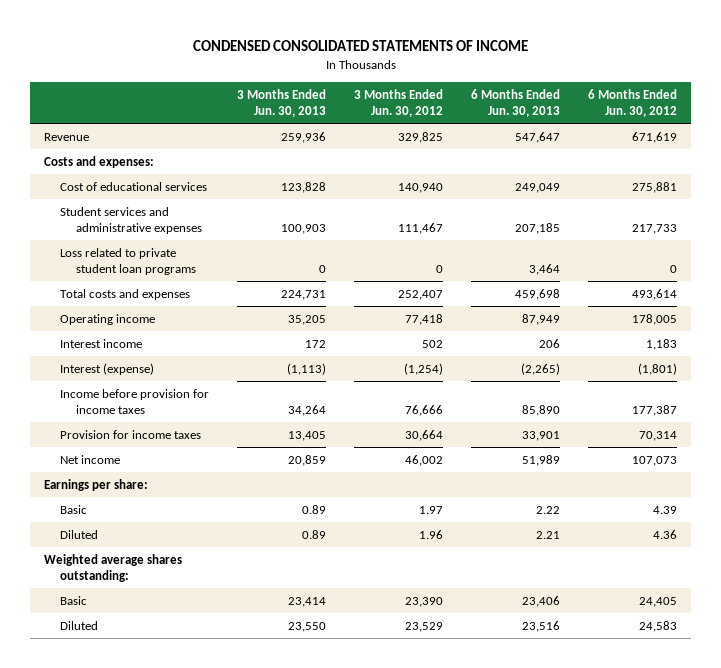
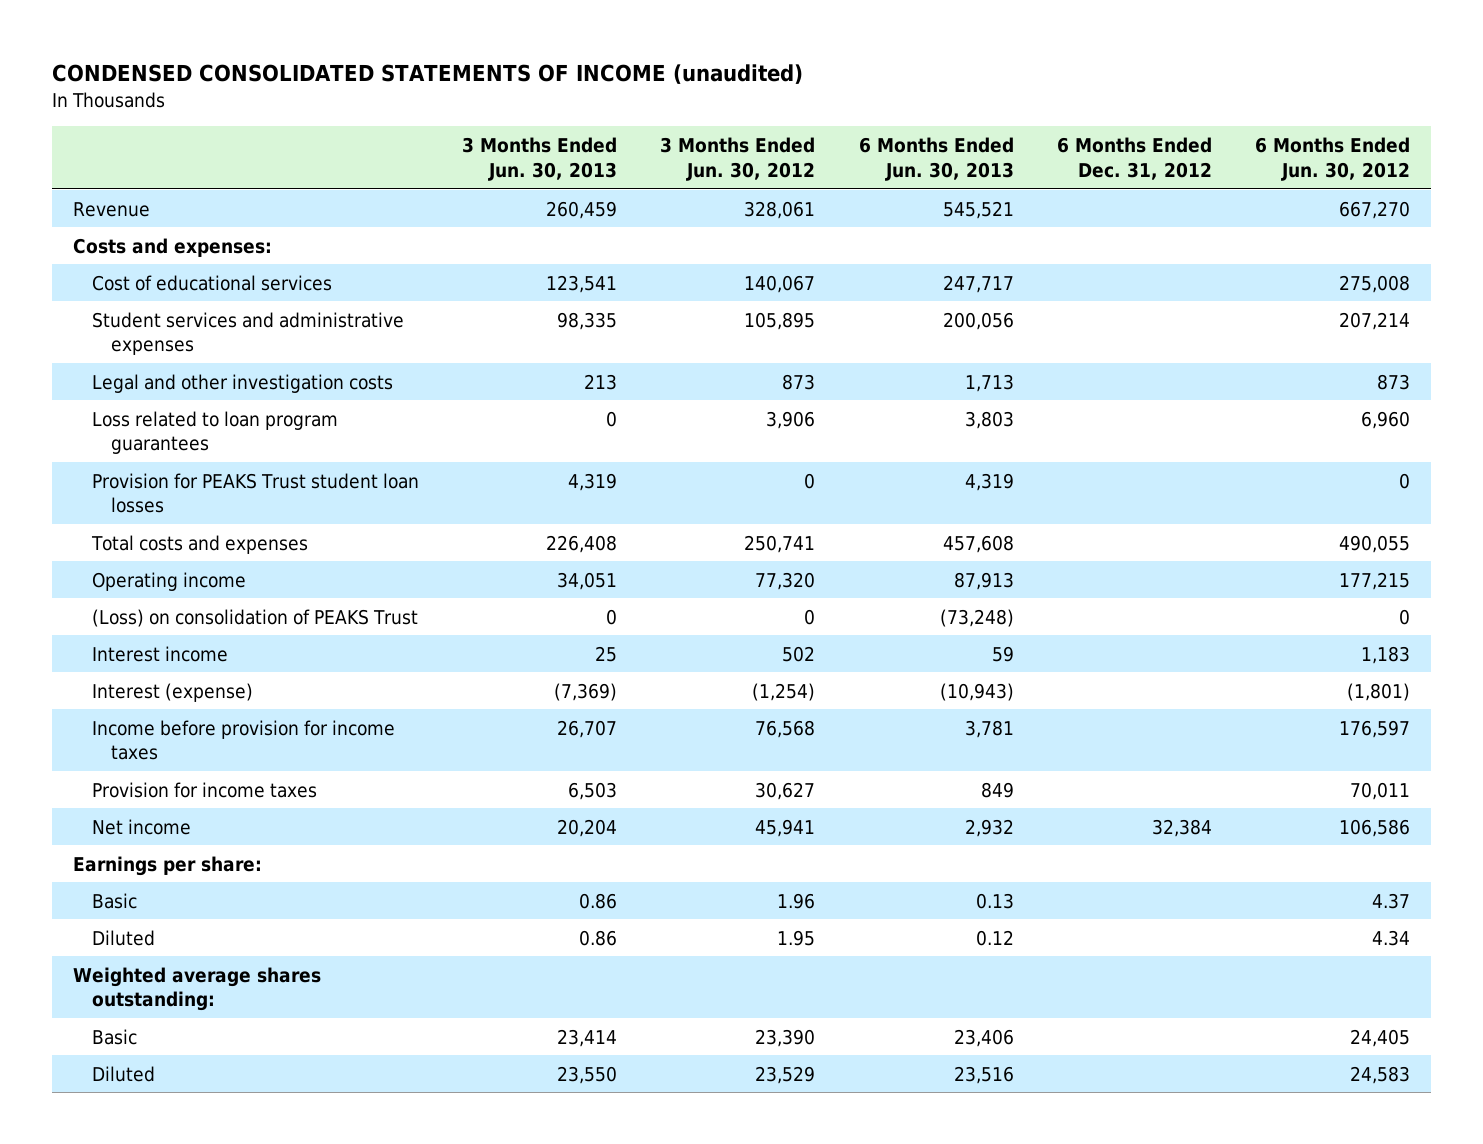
- CONDENSED CONSOLIDATED STATEMENTS OF INCOME
+ CONDENSED CONSOLIDATED STATEMENTS OF INCOME (unaudited)
- | 3 Months Ended Jun. 30, 2013 | 3 Months Ended Jun. 30, 2012 | 6 Months Ended Jun. 30, 2013 | 6 Months Ended Jun. 30, 2012
+ | 3 Months Ended Jun. 30, 2013 | 3 Months Ended Jun. 30, 2012 | 6 Months Ended Jun. 30, 2013 | 6 Months Ended Dec. 31, 2012 | 6 Months Ended Jun. 30, 2012
- Revenue | 259,936 | 329,825 | 547,647 | 671,619
+ Revenue | 260,459 | 328,061 | 545,521 | | 667,270
- Cost of educational services | 123,828 | 140,940 | 249,049 | 275,881
- Student services and administrative expenses | 100,903 | 111,467 | 207,185 | 217,733
- Loss related to private student loan programs | 0 | 0 | 3,464 | 0
- Total costs and expenses | 224,731 | 252,407 | 459,698 | 493,614
- Operating income | 35,205 | 77,418 | 87,949 | 178,005
- Interest income | 172 | 502 | 206 | 1,183
- Interest (expense) | (1,113) | (1,254) | (2,265) | (1,801)
- Income before provision for income taxes | 34,264 | 76,666 | 85,890 | 177,387
- Provision for income taxes | 13,405 | 30,664 | 33,901 | 70,314
- Net income | 20,859 | 46,002 | 51,989 | 107,073
+ Cost of educational services | 123,541 | 140,067 | 247,717 | | 275,008
+ Student services and administrative expenses | 98,335 | 105,895 | 200,056 | | 207,214
+ Legal and other investigation costs | 213 | 873 | 1,713 | | 873
+ Loss related to loan program guarantees | 0 | 3,906 | 3,803 | | 6,960
+ Provision for PEAKS Trust student loan losses | 4,319 | 0 | 4,319 | | 0
+ Total costs and expenses | 226,408 | 250,741 | 457,608 | | 490,055
+ Operating income | 34,051 | 77,320 | 87,913 | | 177,215
+ (Loss) on consolidation of PEAKS Trust | 0 | 0 | (73,248) | | 0
+ Interest income | 25 | 502 | 59 | | 1,183
+ Interest (expense) | (7,369) | (1,254) | (10,943) | | (1,801)
+ Income before provision for income taxes | 26,707 | 76,568 | 3,781 | | 176,597
+ Provision for income taxes | 6,503 | 30,627 | 849 | | 70,011
+ Net income | 20,204 | 45,941 | 2,932 | 32,384 | 106,586
- Basic | 0.89 | 1.97 | 2.22 | 4.39
- Diluted | 0.89 | 1.96 | 2.21 | 4.36
+ Basic | 0.86 | 1.96 | 0.13 | | 4.37
+ Diluted | 0.86 | 1.95 | 0.12 | | 4.34

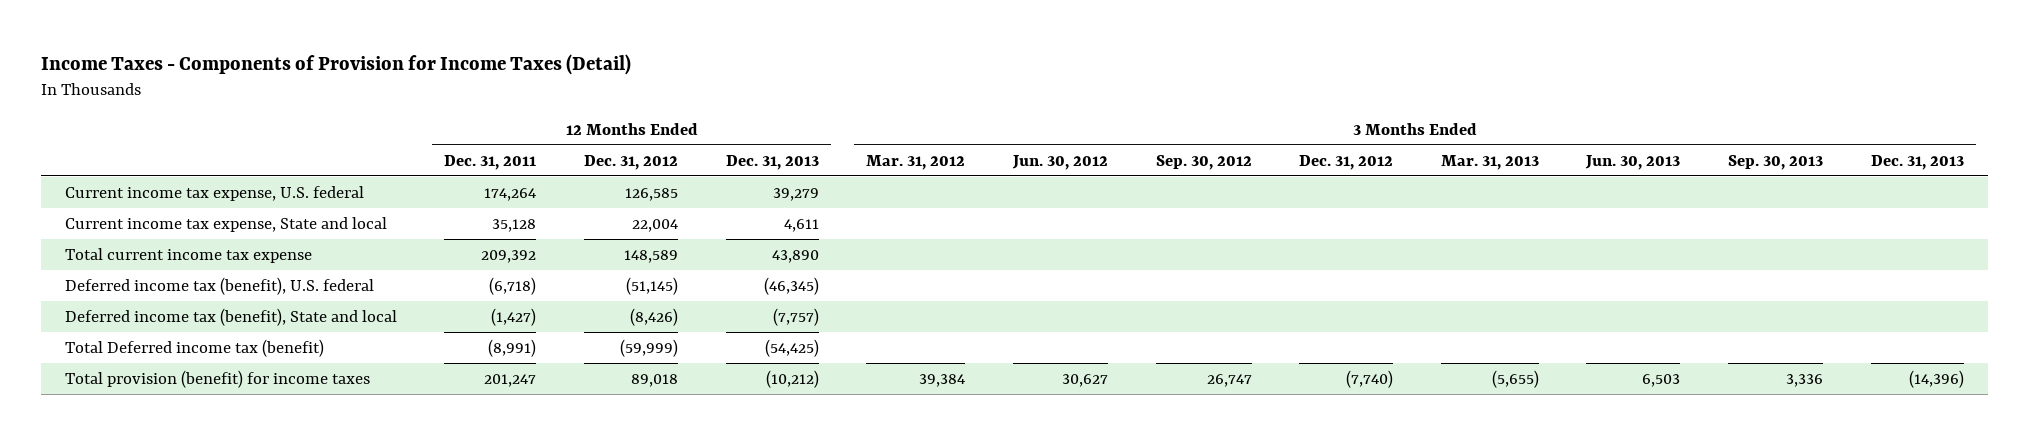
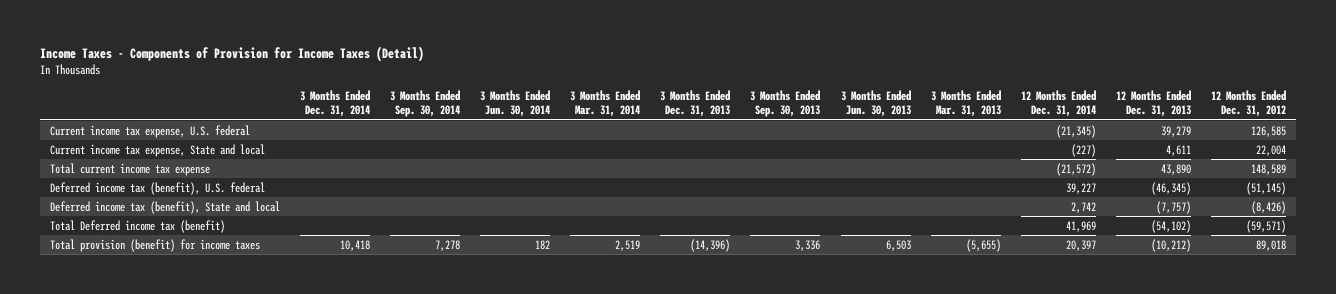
- | 12 Months Ended Dec. 31, 2011 | 12 Months Ended Dec. 31, 2012 | 12 Months Ended Dec. 31, 2013 | 3 Months Ended Mar. 31, 2012 | 3 Months Ended Jun. 30, 2012 | 3 Months Ended Sep. 30, 2012 | 3 Months Ended Dec. 31, 2012 | 3 Months Ended Mar. 31, 2013 | 3 Months Ended Jun. 30, 2013 | 3 Months Ended Sep. 30, 2013 | 3 Months Ended Dec. 31, 2013
+ | 3 Months Ended Dec. 31, 2014 | 3 Months Ended Sep. 30, 2014 | 3 Months Ended Jun. 30, 2014 | 3 Months Ended Mar. 31, 2014 | 3 Months Ended Dec. 31, 2013 | 3 Months Ended Sep. 30, 2013 | 3 Months Ended Jun. 30, 2013 | 3 Months Ended Mar. 31, 2013 | 12 Months Ended Dec. 31, 2014 | 12 Months Ended Dec. 31, 2013 | 12 Months Ended Dec. 31, 2012
- Total Deferred income tax (benefit) | (8,991) | (59,999) | (54,425) | | | | | | | |
+ Total Deferred income tax (benefit) | | | | | | | | | 41,969 | (54,102) | (59,571)

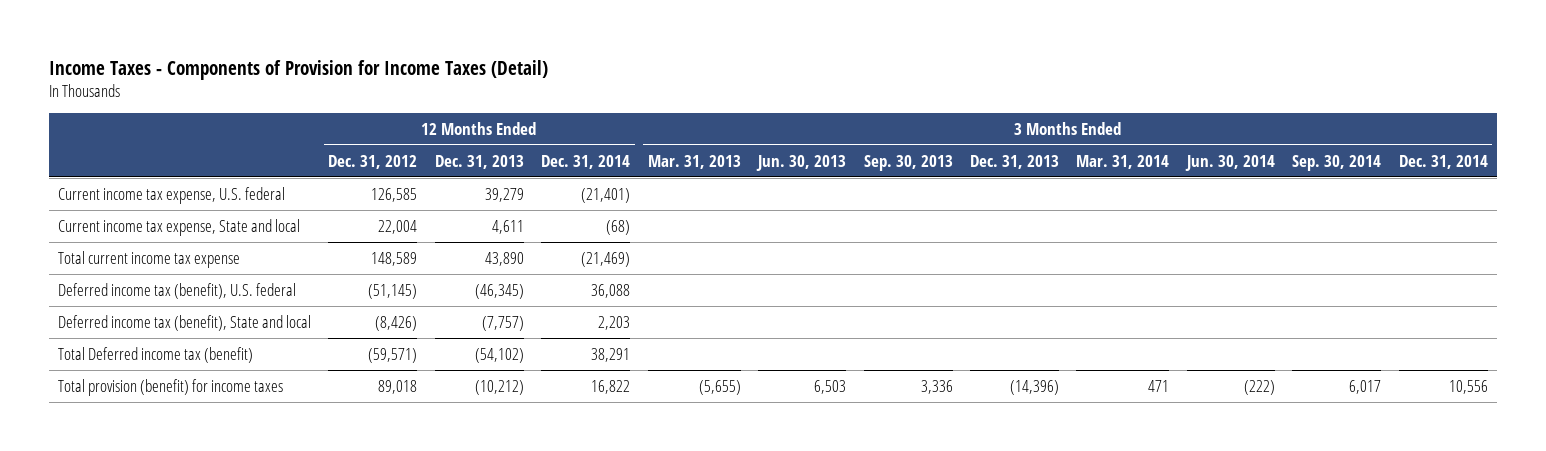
- | 3 Months Ended Dec. 31, 2014 | 3 Months Ended Sep. 30, 2014 | 3 Months Ended Jun. 30, 2014 | 3 Months Ended Mar. 31, 2014 | 3 Months Ended Dec. 31, 2013 | 3 Months Ended Sep. 30, 2013 | 3 Months Ended Jun. 30, 2013 | 3 Months Ended Mar. 31, 2013 | 12 Months Ended Dec. 31, 2014 | 12 Months Ended Dec. 31, 2013 | 12 Months Ended Dec. 31, 2012
+ | 12 Months Ended Dec. 31, 2012 | 12 Months Ended Dec. 31, 2013 | 12 Months Ended Dec. 31, 2014 | 3 Months Ended Mar. 31, 2013 | 3 Months Ended Jun. 30, 2013 | 3 Months Ended Sep. 30, 2013 | 3 Months Ended Dec. 31, 2013 | 3 Months Ended Mar. 31, 2014 | 3 Months Ended Jun. 30, 2014 | 3 Months Ended Sep. 30, 2014 | 3 Months Ended Dec. 31, 2014
- Current income tax expense, U.S. federal | | | | | | | | | (21,345) | 39,279 | 126,585
- Current income tax expense, State and local | | | | | | | | | (227) | 4,611 | 22,004
- Total current income tax expense | | | | | | | | | (21,572) | 43,890 | 148,589
- Deferred income tax (benefit), U.S. federal | | | | | | | | | 39,227 | (46,345) | (51,145)
- Deferred income tax (benefit), State and local | | | | | | | | | 2,742 | (7,757) | (8,426)
- Total Deferred income tax (benefit) | | | | | | | | | 41,969 | (54,102) | (59,571)
- Total provision (benefit) for income taxes | 10,418 | 7,278 | 182 | 2,519 | (14,396) | 3,336 | 6,503 | (5,655) | 20,397 | (10,212) | 89,018
+ Current income tax expense, U.S. federal | 126,585 | 39,279 | (21,401) | | | | | | | |
+ Current income tax expense, State and local | 22,004 | 4,611 | (68) | | | | | | | |
+ Total current income tax expense | 148,589 | 43,890 | (21,469) | | | | | | | |
+ Deferred income tax (benefit), U.S. federal | (51,145) | (46,345) | 36,088 | | | | | | | |
+ Deferred income tax (benefit), State and local | (8,426) | (7,757) | 2,203 | | | | | | | |
+ Total Deferred income tax (benefit) | (59,571) | (54,102) | 38,291 | | | | | | | |
+ Total provision (benefit) for income taxes | 89,018 | (10,212) | 16,822 | (5,655) | 6,503 | 3,336 | (14,396) | 471 | (222) | 6,017 | 10,556

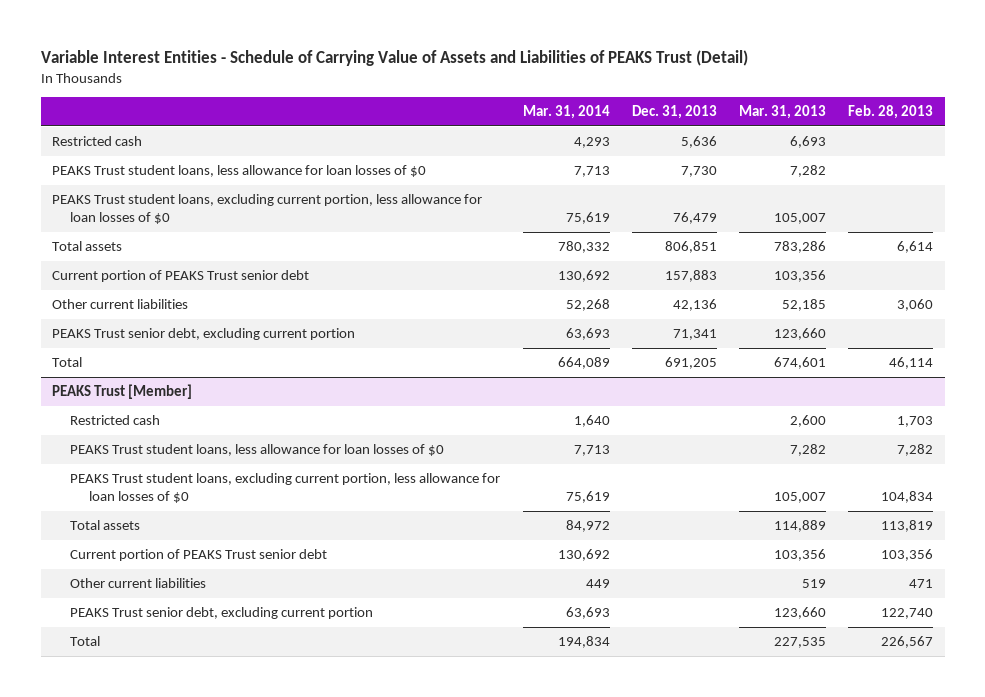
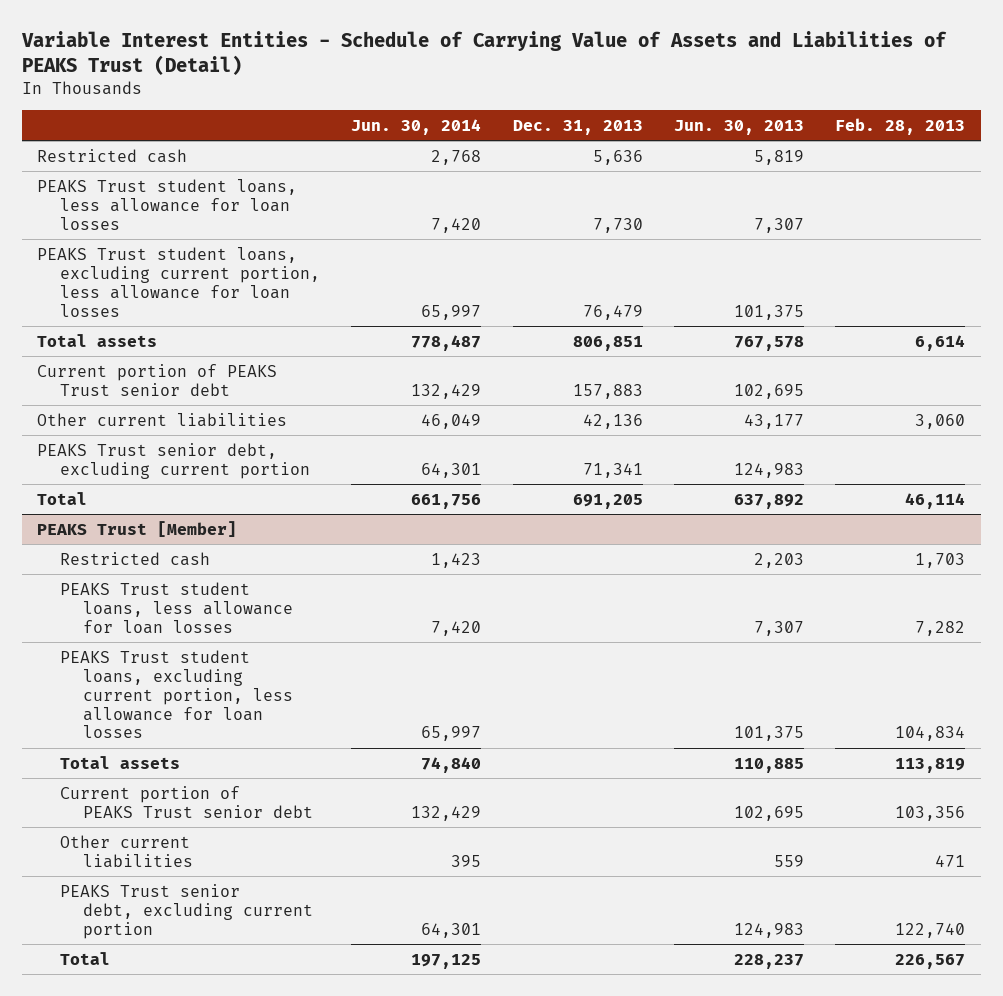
- | Mar. 31, 2014 | Dec. 31, 2013 | Mar. 31, 2013 | Feb. 28, 2013
+ | Jun. 30, 2014 | Dec. 31, 2013 | Jun. 30, 2013 | Feb. 28, 2013
- PEAKS Trust student loans, less allowance for loan losses of $0 | 7,713 | 7,730 | 7,282 |
- PEAKS Trust student loans, excluding current portion, less allowance for loan losses of $0 | 75,619 | 76,479 | 105,007 |
+ PEAKS Trust student loans, less allowance for loan losses | 7,420 | 7,730 | 7,307 |
+ PEAKS Trust student loans, excluding current portion, less allowance for loan losses | 65,997 | 76,479 | 101,375 |
@ PEAKS Trust [Member]
- PEAKS Trust student loans, less allowance for loan losses of $0 | 7,713 | | 7,282 | 7,282
- PEAKS Trust student loans, excluding current portion, less allowance for loan losses of $0 | 75,619 | | 105,007 | 104,834
+ PEAKS Trust student loans, less allowance for loan losses | 7,420 | | 7,307 | 7,282
+ PEAKS Trust student loans, excluding current portion, less allowance for loan losses | 65,997 | | 101,375 | 104,834

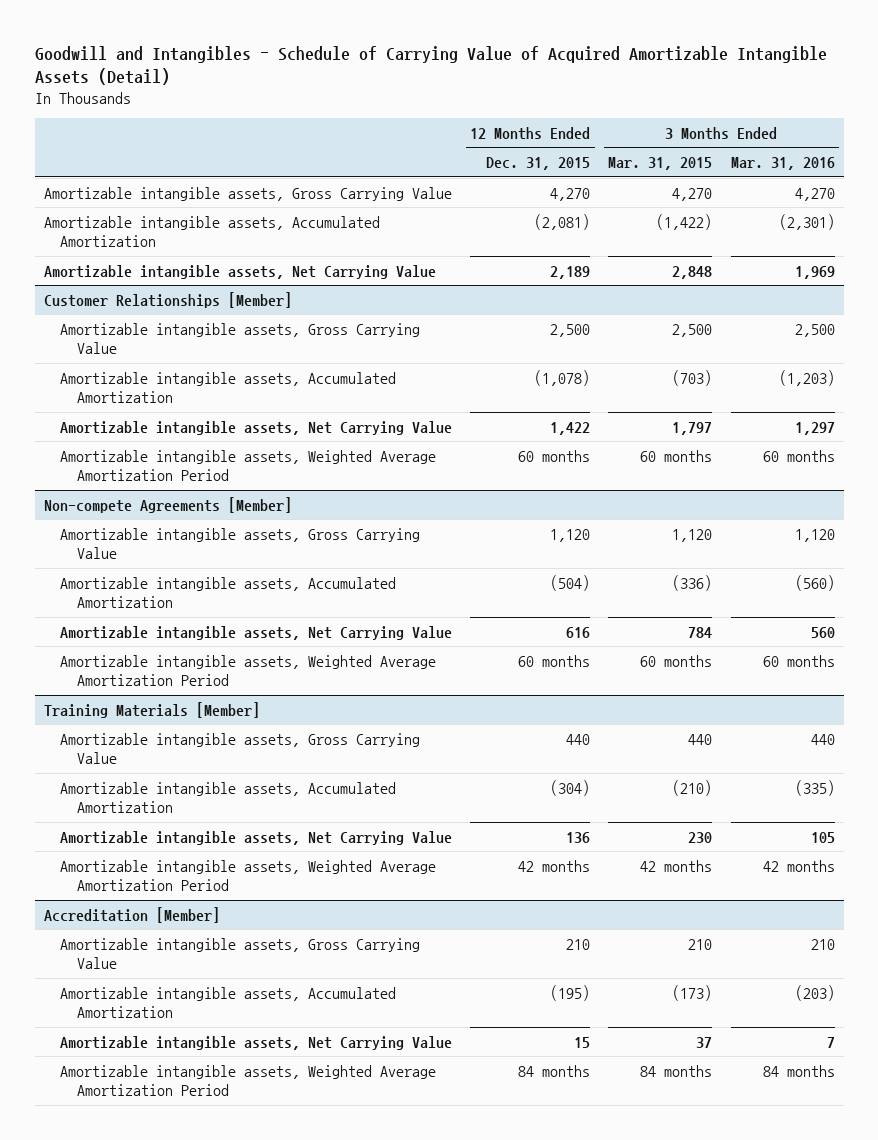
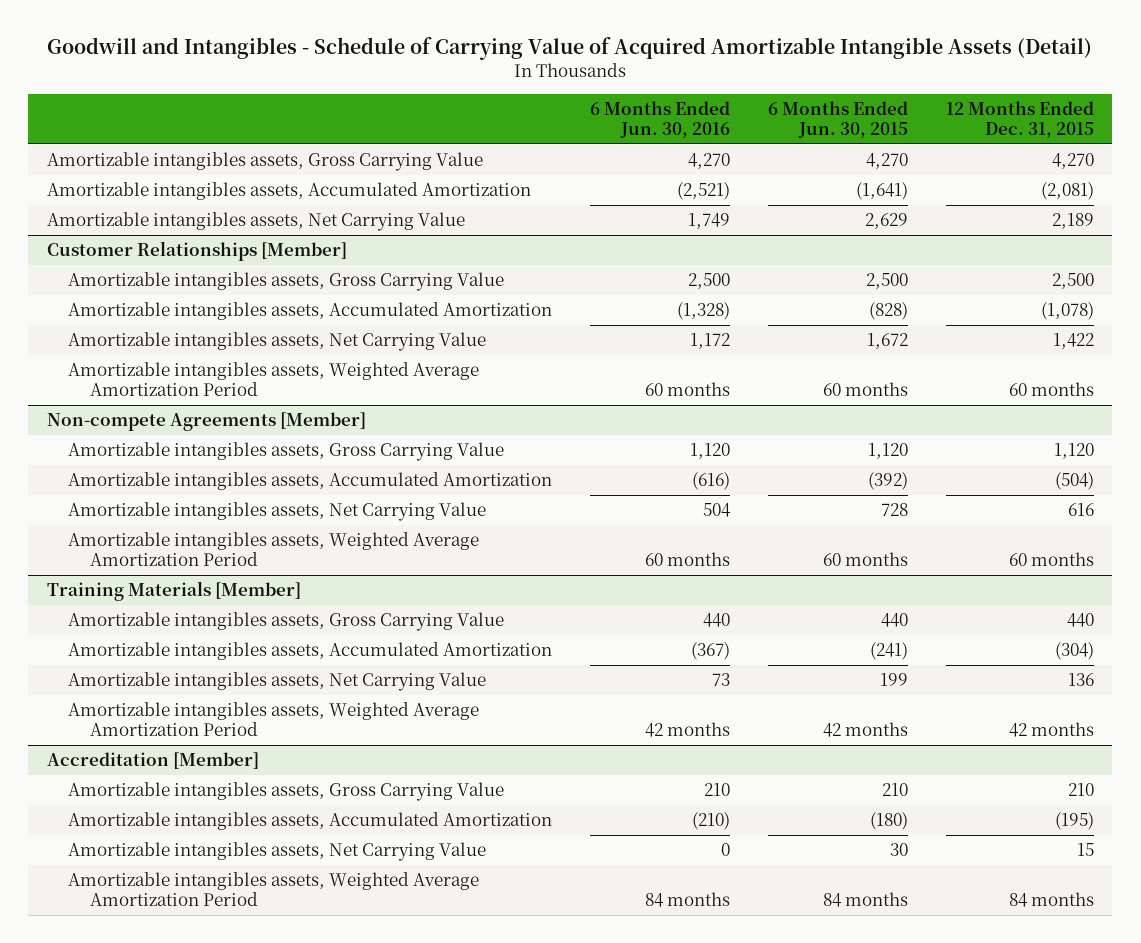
- | 12 Months Ended Dec. 31, 2015 | 3 Months Ended Mar. 31, 2015 | 3 Months Ended Mar. 31, 2016
+ | 6 Months Ended Jun. 30, 2016 | 6 Months Ended Jun. 30, 2015 | 12 Months Ended Dec. 31, 2015
- Amortizable intangible assets, Gross Carrying Value | 4,270 | 4,270 | 4,270
- Amortizable intangible assets, Accumulated Amortization | (2,081) | (1,422) | (2,301)
- Amortizable intangible assets, Net Carrying Value | 2,189 | 2,848 | 1,969
+ Amortizable intangibles assets, Gross Carrying Value | 4,270 | 4,270 | 4,270
+ Amortizable intangibles assets, Accumulated Amortization | (2,521) | (1,641) | (2,081)
+ Amortizable intangibles assets, Net Carrying Value | 1,749 | 2,629 | 2,189
@ Customer Relationships [Member]
- Amortizable intangible assets, Gross Carrying Value | 2,500 | 2,500 | 2,500
- Amortizable intangible assets, Accumulated Amortization | (1,078) | (703) | (1,203)
- Amortizable intangible assets, Net Carrying Value | 1,422 | 1,797 | 1,297
- Amortizable intangible assets, Weighted Average Amortization Period | 60 months | 60 months | 60 months
+ Amortizable intangibles assets, Gross Carrying Value | 2,500 | 2,500 | 2,500
+ Amortizable intangibles assets, Accumulated Amortization | (1,328) | (828) | (1,078)
+ Amortizable intangibles assets, Net Carrying Value | 1,172 | 1,672 | 1,422
+ Amortizable intangibles assets, Weighted Average Amortization Period | 60 months | 60 months | 60 months
@ Non-compete Agreements [Member]
- Amortizable intangible assets, Gross Carrying Value | 1,120 | 1,120 | 1,120
- Amortizable intangible assets, Accumulated Amortization | (504) | (336) | (560)
- Amortizable intangible assets, Net Carrying Value | 616 | 784 | 560
- Amortizable intangible assets, Weighted Average Amortization Period | 60 months | 60 months | 60 months
+ Amortizable intangibles assets, Gross Carrying Value | 1,120 | 1,120 | 1,120
+ Amortizable intangibles assets, Accumulated Amortization | (616) | (392) | (504)
+ Amortizable intangibles assets, Net Carrying Value | 504 | 728 | 616
+ Amortizable intangibles assets, Weighted Average Amortization Period | 60 months | 60 months | 60 months
@ Training Materials [Member]
- Amortizable intangible assets, Gross Carrying Value | 440 | 440 | 440
- Amortizable intangible assets, Accumulated Amortization | (304) | (210) | (335)
- Amortizable intangible assets, Net Carrying Value | 136 | 230 | 105
- Amortizable intangible assets, Weighted Average Amortization Period | 42 months | 42 months | 42 months
+ Amortizable intangibles assets, Gross Carrying Value | 440 | 440 | 440
+ Amortizable intangibles assets, Accumulated Amortization | (367) | (241) | (304)
+ Amortizable intangibles assets, Net Carrying Value | 73 | 199 | 136
+ Amortizable intangibles assets, Weighted Average Amortization Period | 42 months | 42 months | 42 months
@ Accreditation [Member]
- Amortizable intangible assets, Gross Carrying Value | 210 | 210 | 210
- Amortizable intangible assets, Accumulated Amortization | (195) | (173) | (203)
- Amortizable intangible assets, Net Carrying Value | 15 | 37 | 7
- Amortizable intangible assets, Weighted Average Amortization Period | 84 months | 84 months | 84 months
+ Amortizable intangibles assets, Gross Carrying Value | 210 | 210 | 210
+ Amortizable intangibles assets, Accumulated Amortization | (210) | (180) | (195)
+ Amortizable intangibles assets, Net Carrying Value | 0 | 30 | 15
+ Amortizable intangibles assets, Weighted Average Amortization Period | 84 months | 84 months | 84 months

